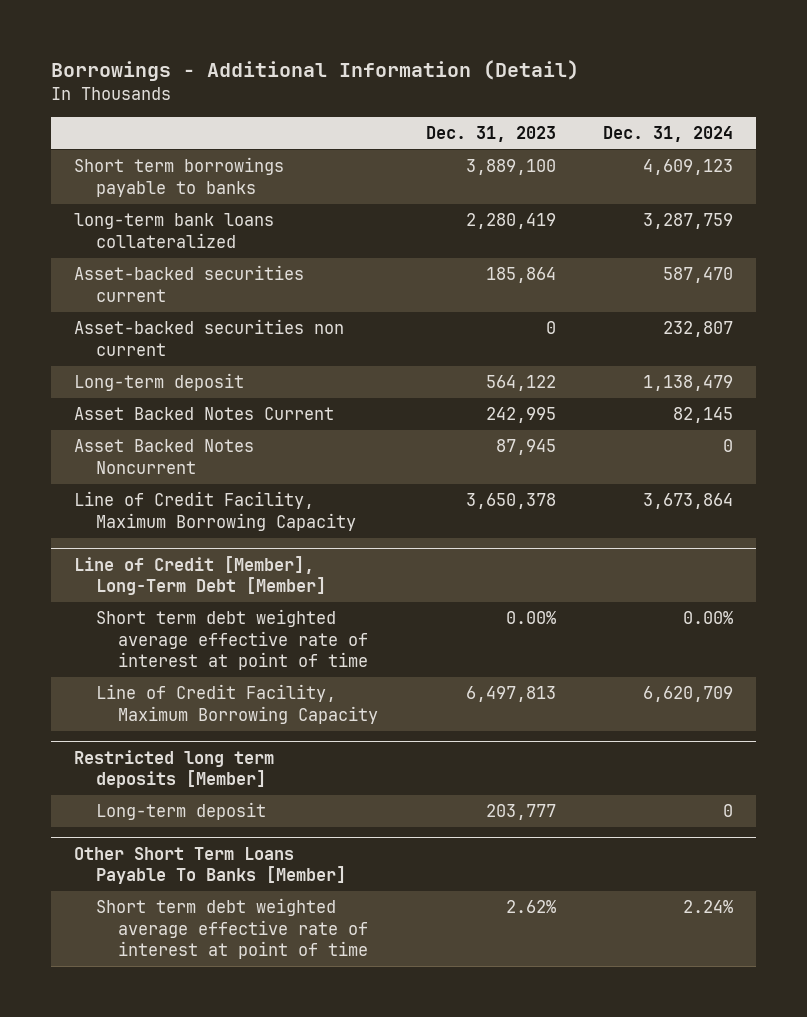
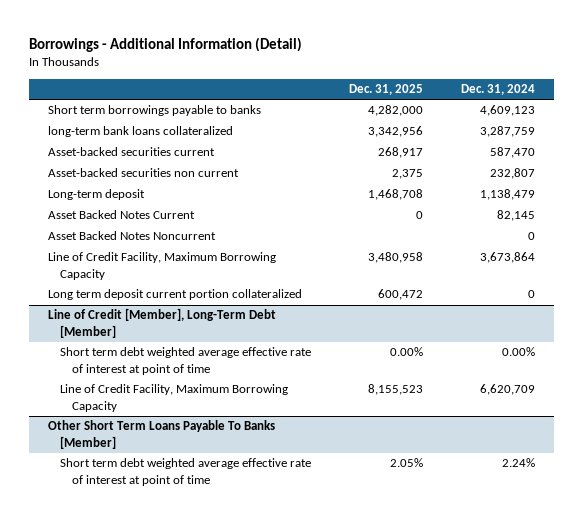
- | Dec. 31, 2023 | Dec. 31, 2024
+ | Dec. 31, 2025 | Dec. 31, 2024
+ Long term deposit current portion collateralized | 600,472 | 0
- Restricted long term deposits [Member]
- Long-term deposit | 203,777 | 0

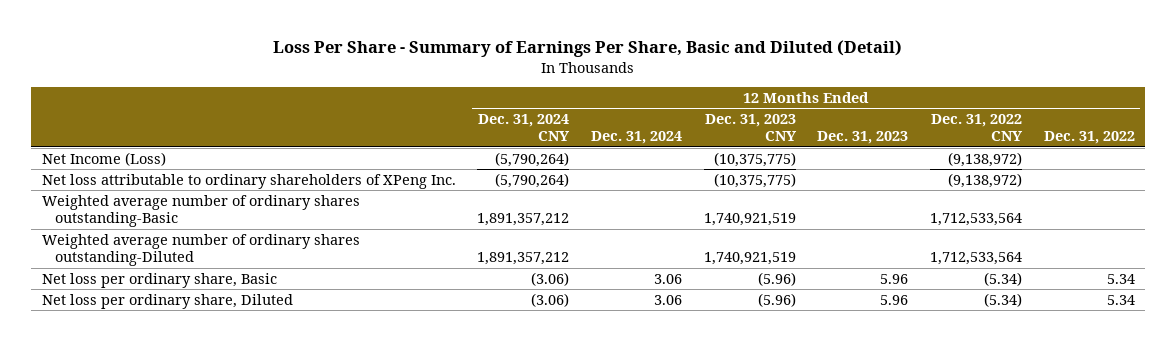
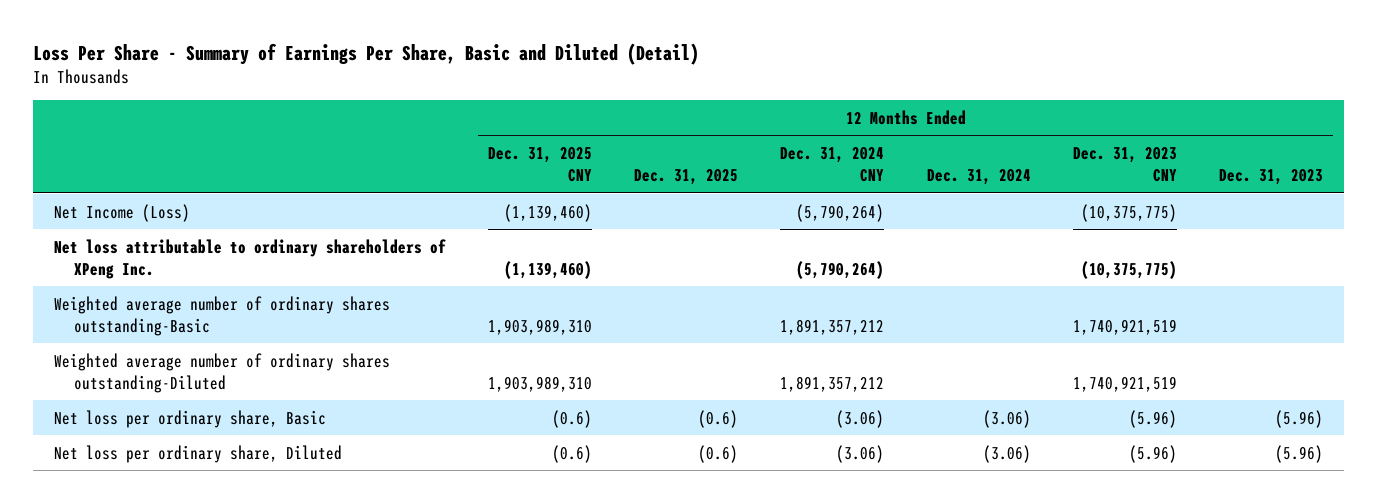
- | 12 Months Ended Dec. 31, 2024 CNY | 12 Months Ended Dec. 31, 2024 | 12 Months Ended Dec. 31, 2023 CNY | 12 Months Ended Dec. 31, 2023 | 12 Months Ended Dec. 31, 2022 CNY | 12 Months Ended Dec. 31, 2022
+ | 12 Months Ended Dec. 31, 2025 CNY | 12 Months Ended Dec. 31, 2025 | 12 Months Ended Dec. 31, 2024 CNY | 12 Months Ended Dec. 31, 2024 | 12 Months Ended Dec. 31, 2023 CNY | 12 Months Ended Dec. 31, 2023
- Net loss per ordinary share, Basic | (3.06) | 3.06 | (5.96) | 5.96 | (5.34) | 5.34
- Net loss per ordinary share, Diluted | (3.06) | 3.06 | (5.96) | 5.96 | (5.34) | 5.34
+ Net loss per ordinary share, Basic | (0.6) | (0.6) | (3.06) | (3.06) | (5.96) | (5.96)
+ Net loss per ordinary share, Diluted | (0.6) | (0.6) | (3.06) | (3.06) | (5.96) | (5.96)

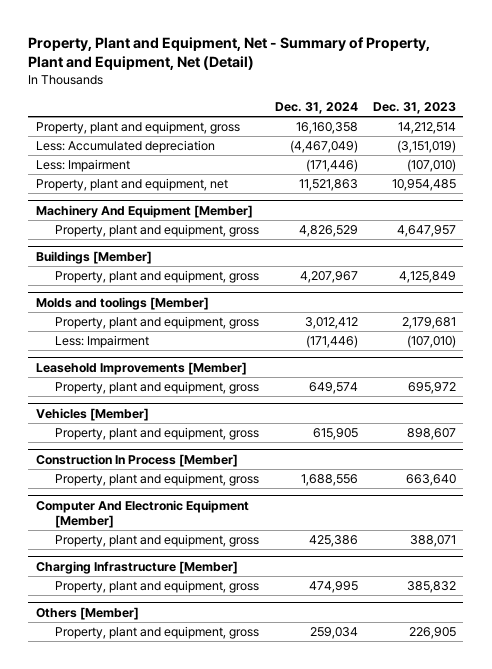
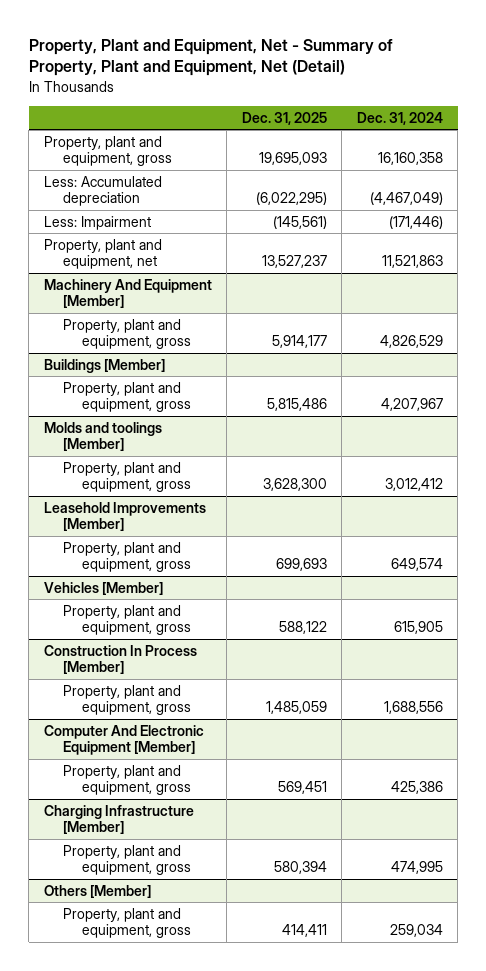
- | Dec. 31, 2024 | Dec. 31, 2023
+ | Dec. 31, 2025 | Dec. 31, 2024
@ Molds and toolings [Member]
- Less: Impairment | (171,446) | (107,010)

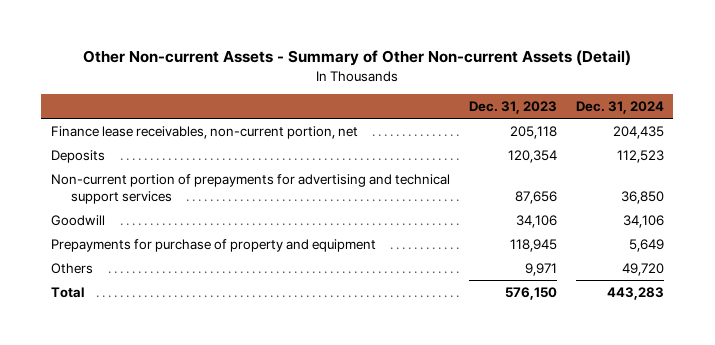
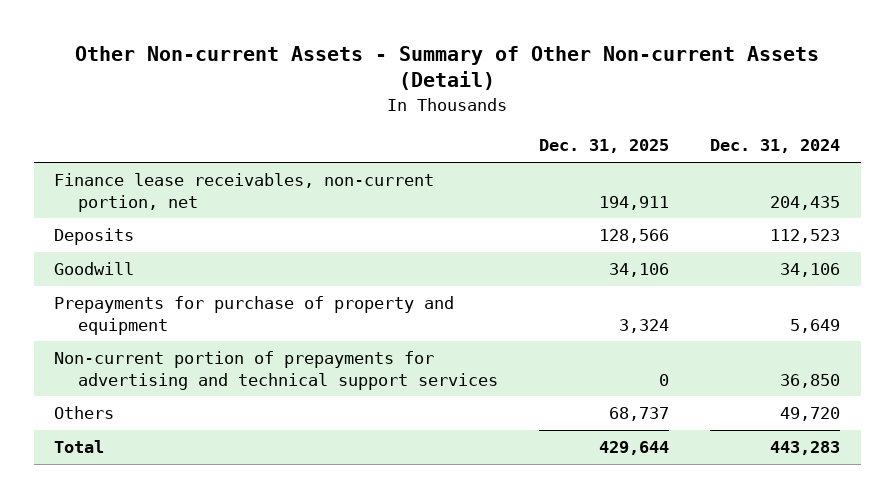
- | Dec. 31, 2023 | Dec. 31, 2024
+ | Dec. 31, 2025 | Dec. 31, 2024
moved down: Non-current portion of prepayments for advertising and technical support services | 0 | 36,850

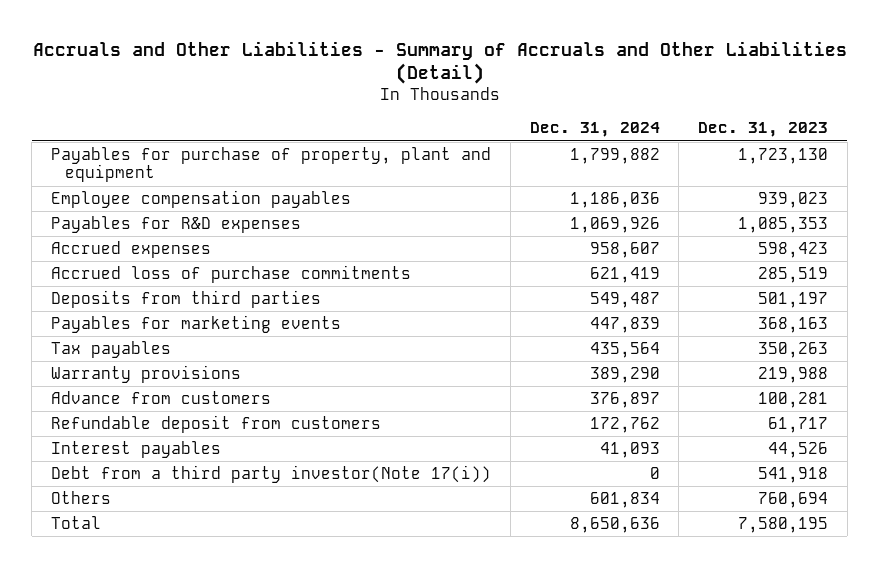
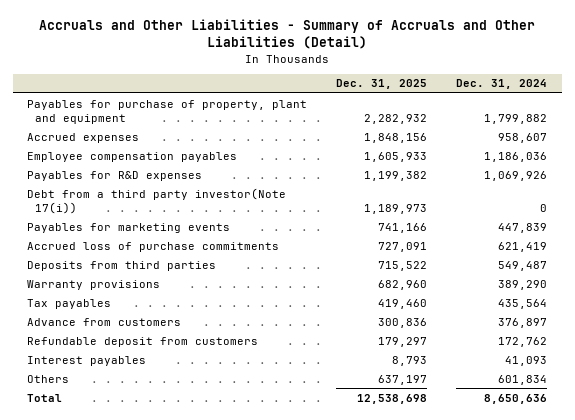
- | Dec. 31, 2024 | Dec. 31, 2023
+ | Dec. 31, 2025 | Dec. 31, 2024
moved up: Accrued expenses | 1,848,156 | 958,607
moved up: Debt from a third party investor(Note 17(i)) | 1,189,973 | 0
moved up: Payables for marketing events | 741,166 | 447,839
moved down: Tax payables | 419,460 | 435,564

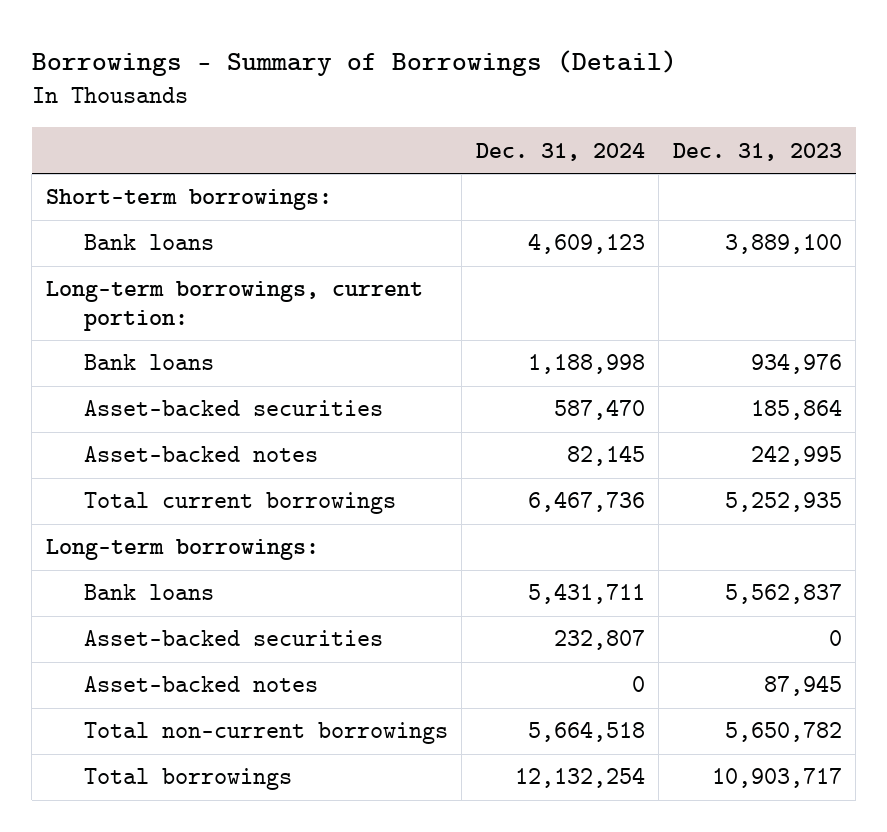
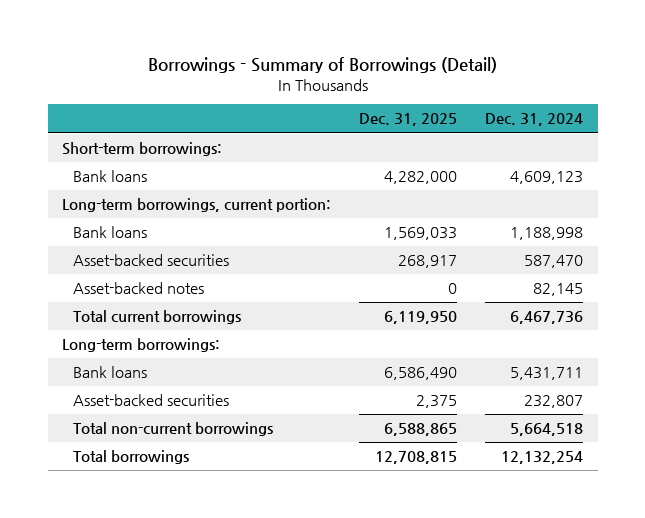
- | Dec. 31, 2024 | Dec. 31, 2023
+ | Dec. 31, 2025 | Dec. 31, 2024
- Asset-backed notes | 0 | 87,945

